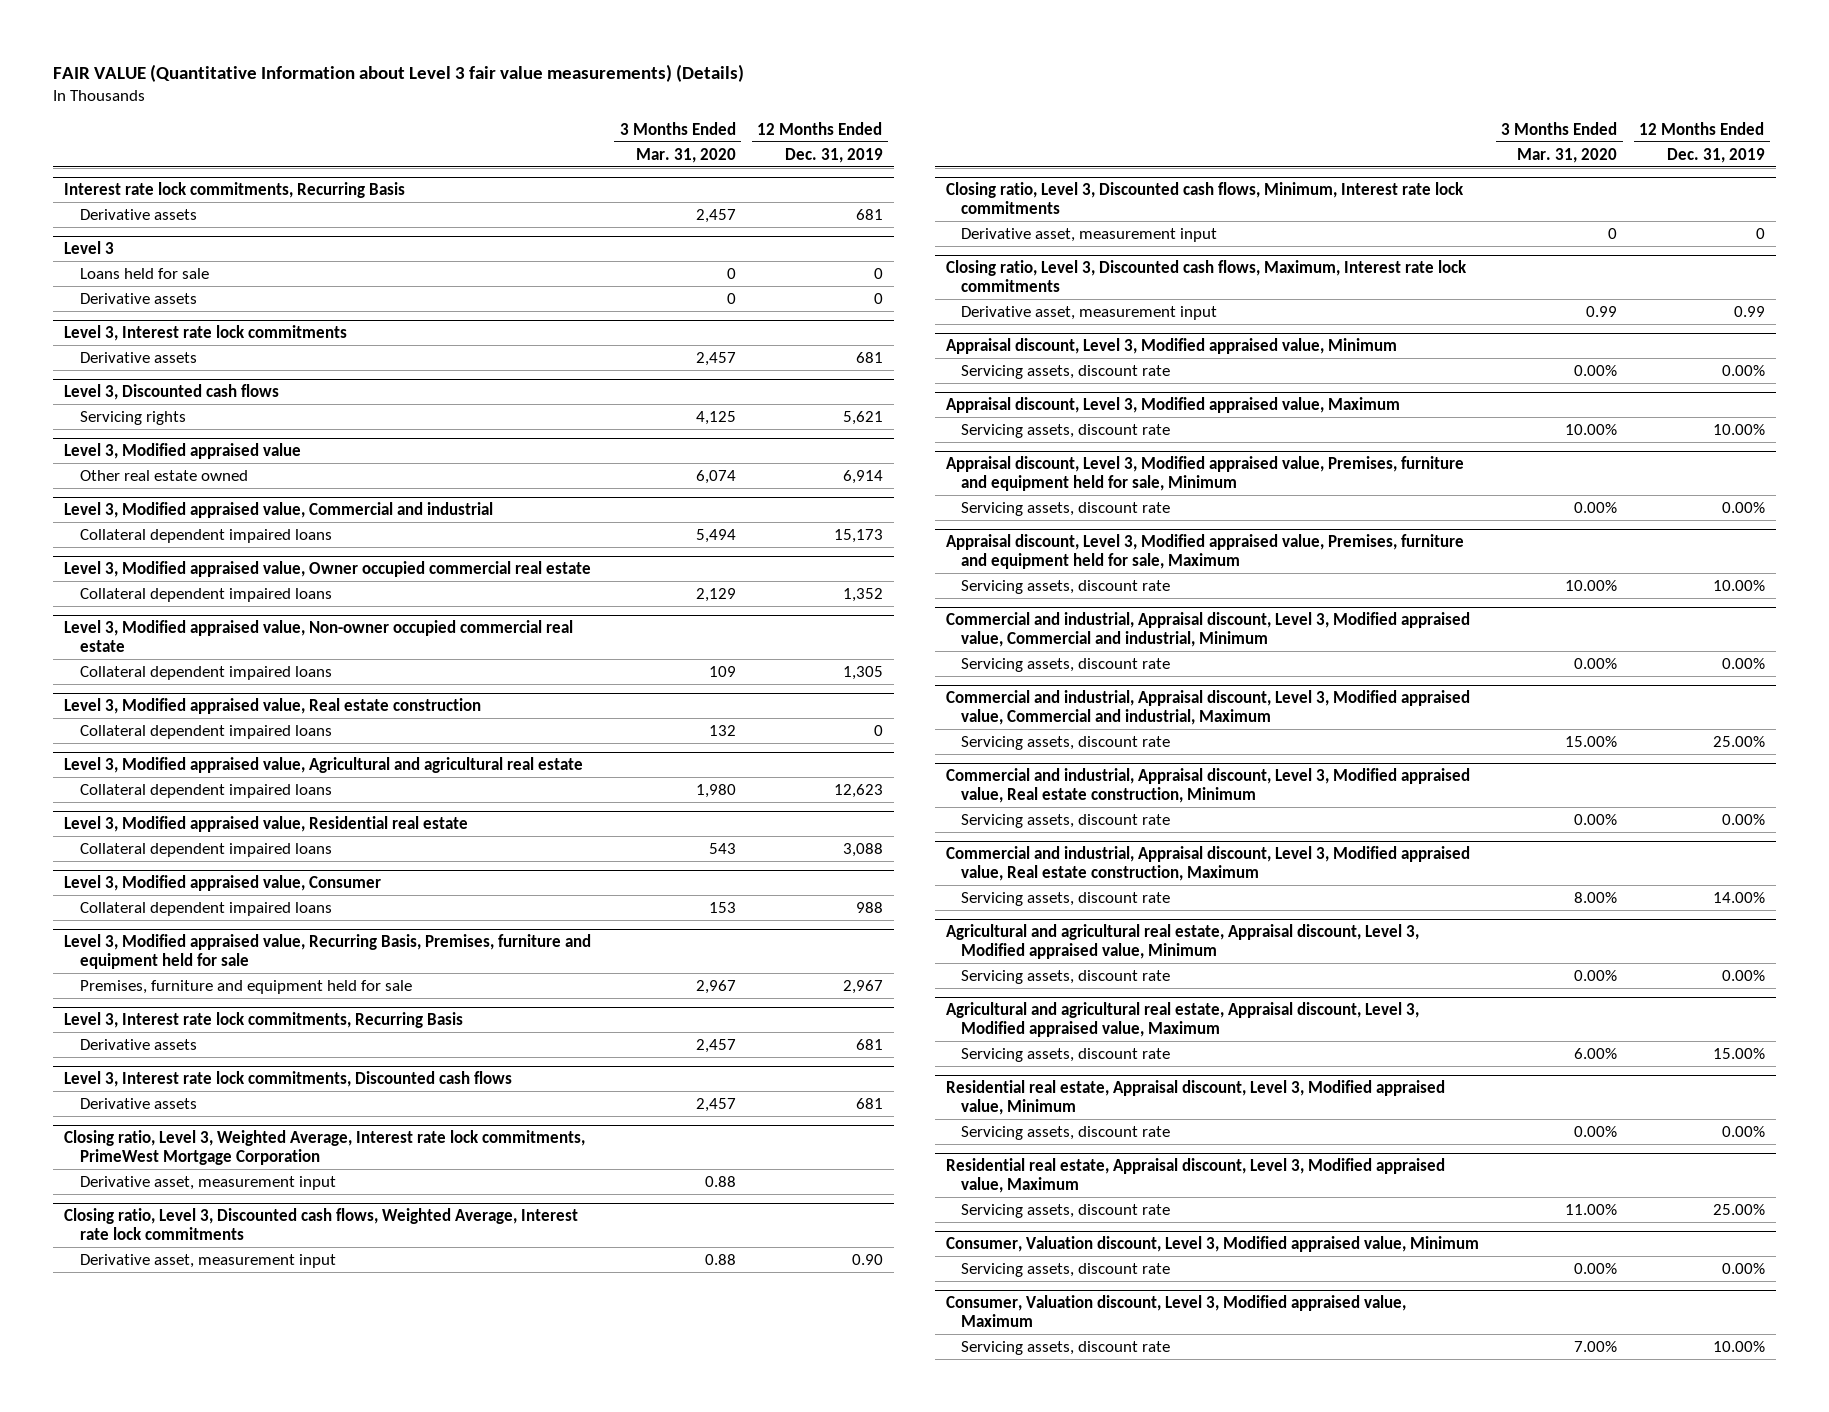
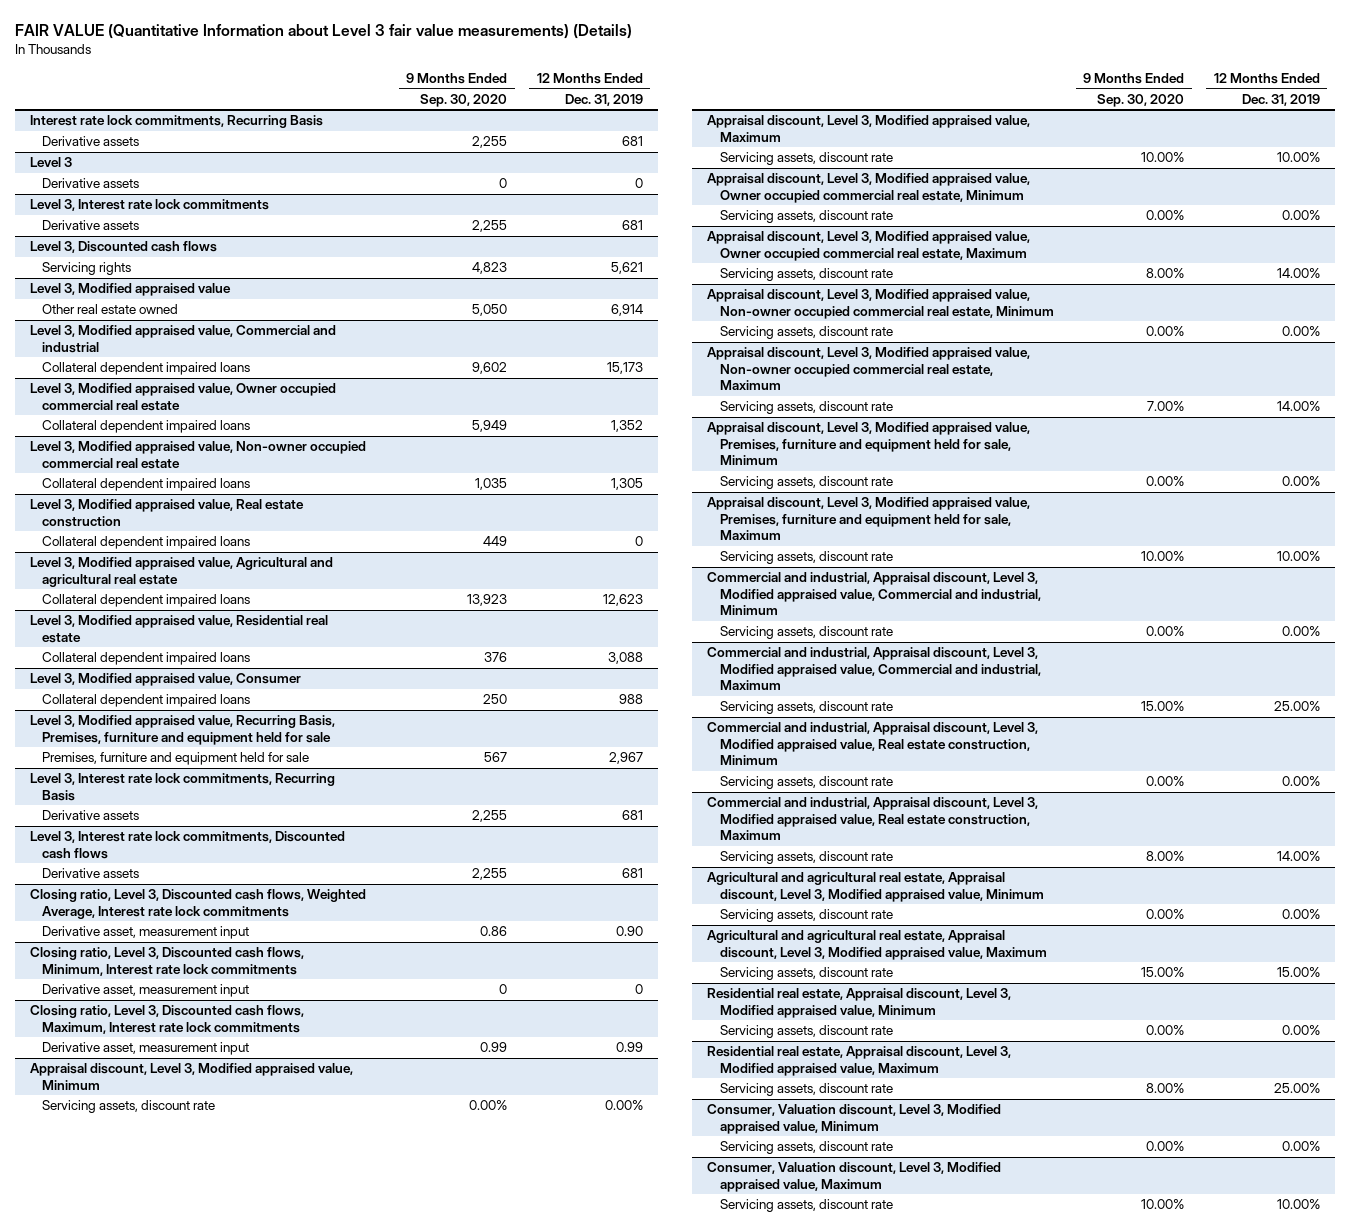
- | 3 Months Ended Mar. 31, 2020 | 12 Months Ended Dec. 31, 2019
+ | 9 Months Ended Sep. 30, 2020 | 12 Months Ended Dec. 31, 2019
@ Level 3
- Loans held for sale | 0 | 0
- Closing ratio, Level 3, Weighted Average, Interest rate lock commitments, PrimeWest Mortgage Corporation
- Derivative asset, measurement input | 0.88 |
+ Appraisal discount, Level 3, Modified appraised value, Owner occupied commercial real estate, Minimum
+ Servicing assets, discount rate | 0.00% | 0.00%
+ Appraisal discount, Level 3, Modified appraised value, Owner occupied commercial real estate, Maximum
+ Servicing assets, discount rate | 8.00% | 14.00%
+ Appraisal discount, Level 3, Modified appraised value, Non-owner occupied commercial real estate, Minimum
+ Servicing assets, discount rate | 0.00% | 0.00%
+ Appraisal discount, Level 3, Modified appraised value, Non-owner occupied commercial real estate, Maximum
+ Servicing assets, discount rate | 7.00% | 14.00%

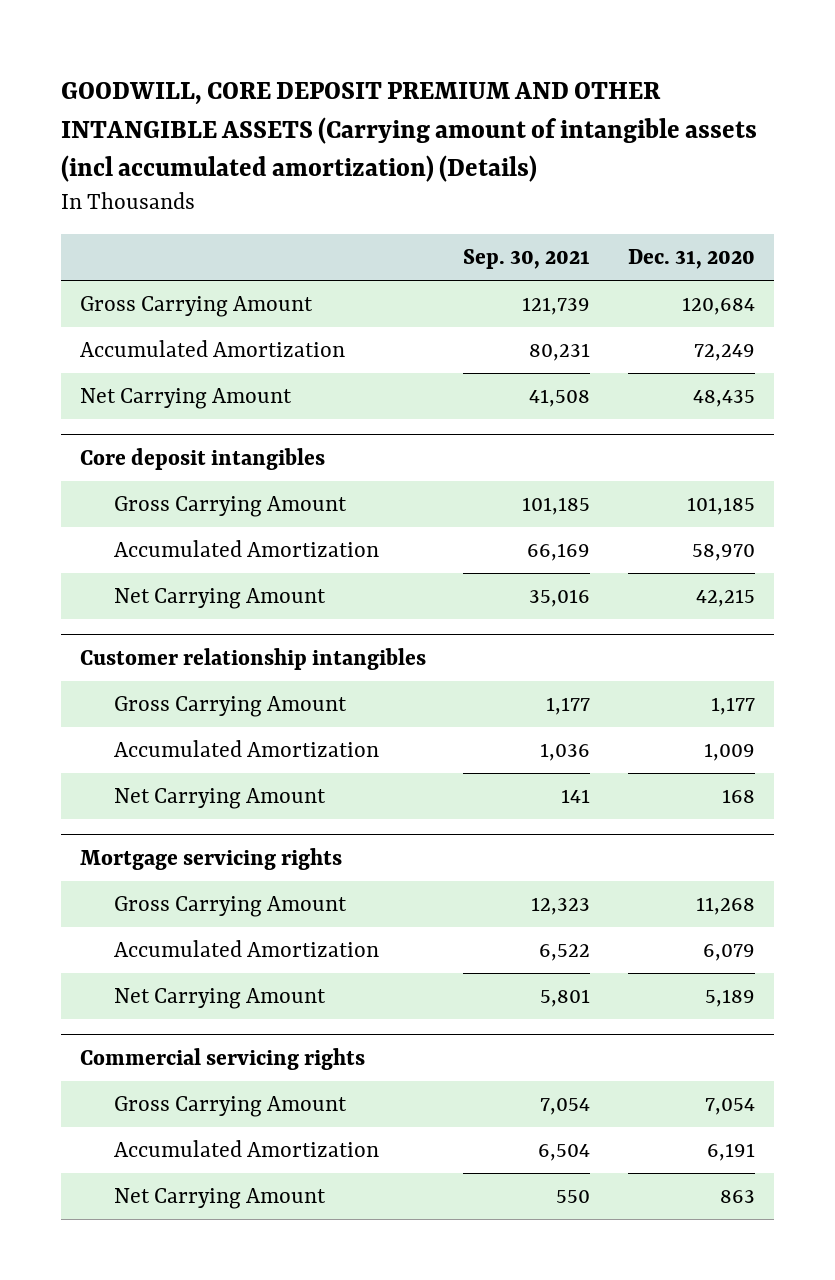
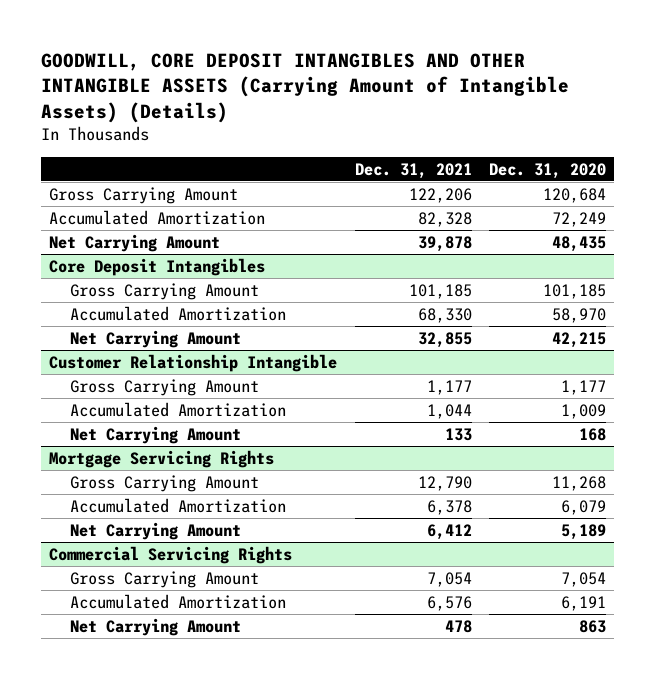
- GOODWILL, CORE DEPOSIT PREMIUM AND OTHER INTANGIBLE ASSETS (Carrying amount of intangible assets (incl accumulated amortization) (Details)
+ GOODWILL, CORE DEPOSIT INTANGIBLES AND OTHER INTANGIBLE ASSETS (Carrying Amount of Intangible Assets) (Details)
- | Sep. 30, 2021 | Dec. 31, 2020
+ | Dec. 31, 2021 | Dec. 31, 2020
- Core deposit intangibles
+ Core Deposit Intangibles
- Customer relationship intangibles
+ Customer Relationship Intangible
- Mortgage servicing rights
+ Mortgage Servicing Rights
- Commercial servicing rights
+ Commercial Servicing Rights

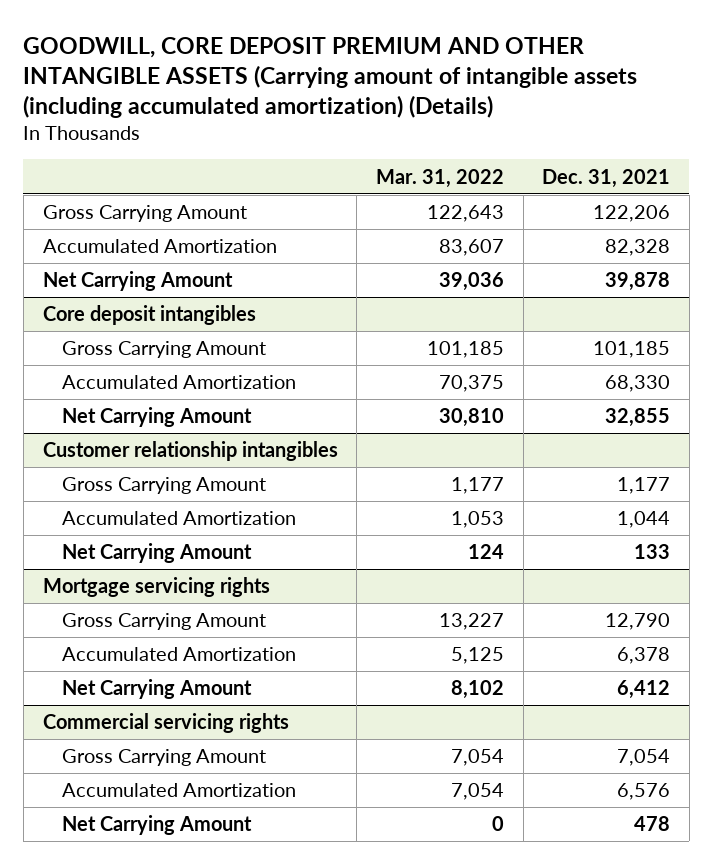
- GOODWILL, CORE DEPOSIT INTANGIBLES AND OTHER INTANGIBLE ASSETS (Carrying Amount of Intangible Assets) (Details)
+ GOODWILL, CORE DEPOSIT PREMIUM AND OTHER INTANGIBLE ASSETS (Carrying amount of intangible assets (including accumulated amortization) (Details)
- | Dec. 31, 2021 | Dec. 31, 2020
+ | Mar. 31, 2022 | Dec. 31, 2021
- Core Deposit Intangibles
+ Core deposit intangibles
- Customer Relationship Intangible
+ Customer relationship intangibles
- Mortgage Servicing Rights
+ Mortgage servicing rights
- Commercial Servicing Rights
+ Commercial servicing rights

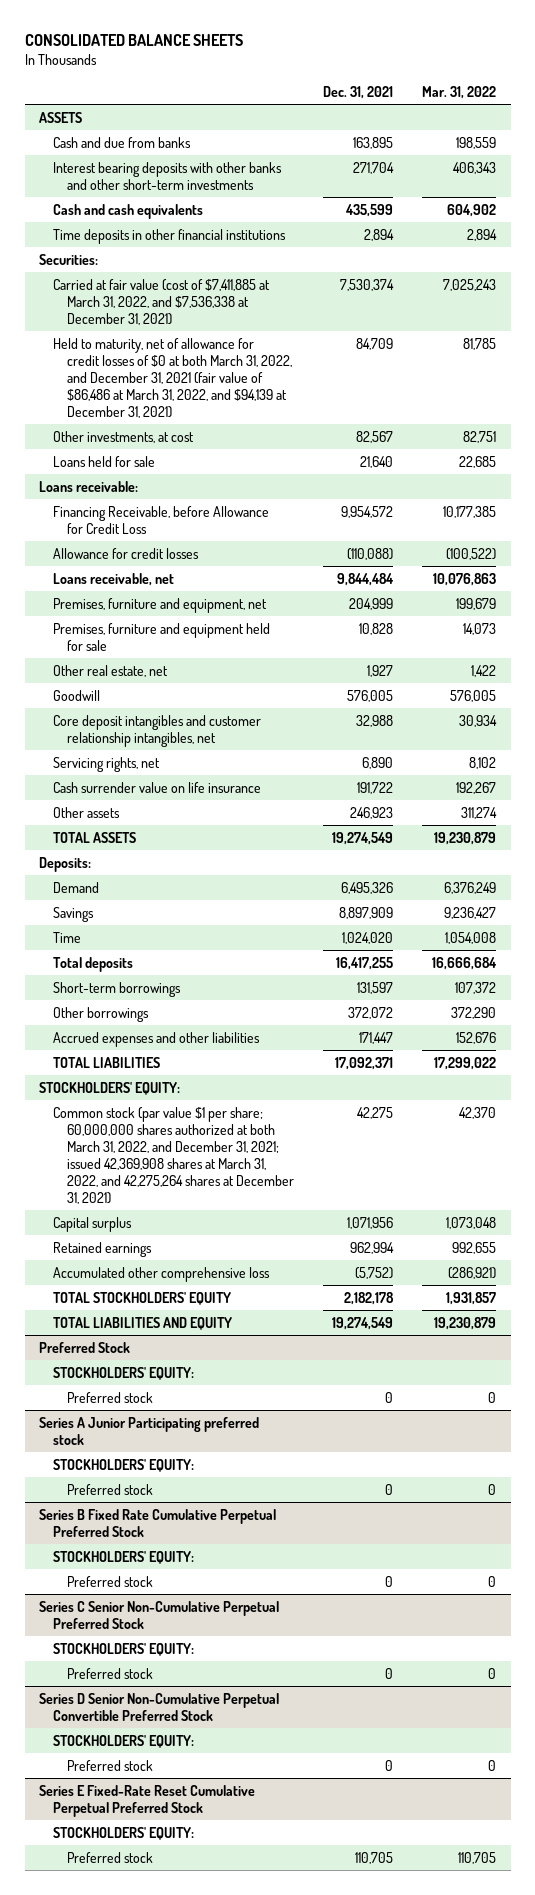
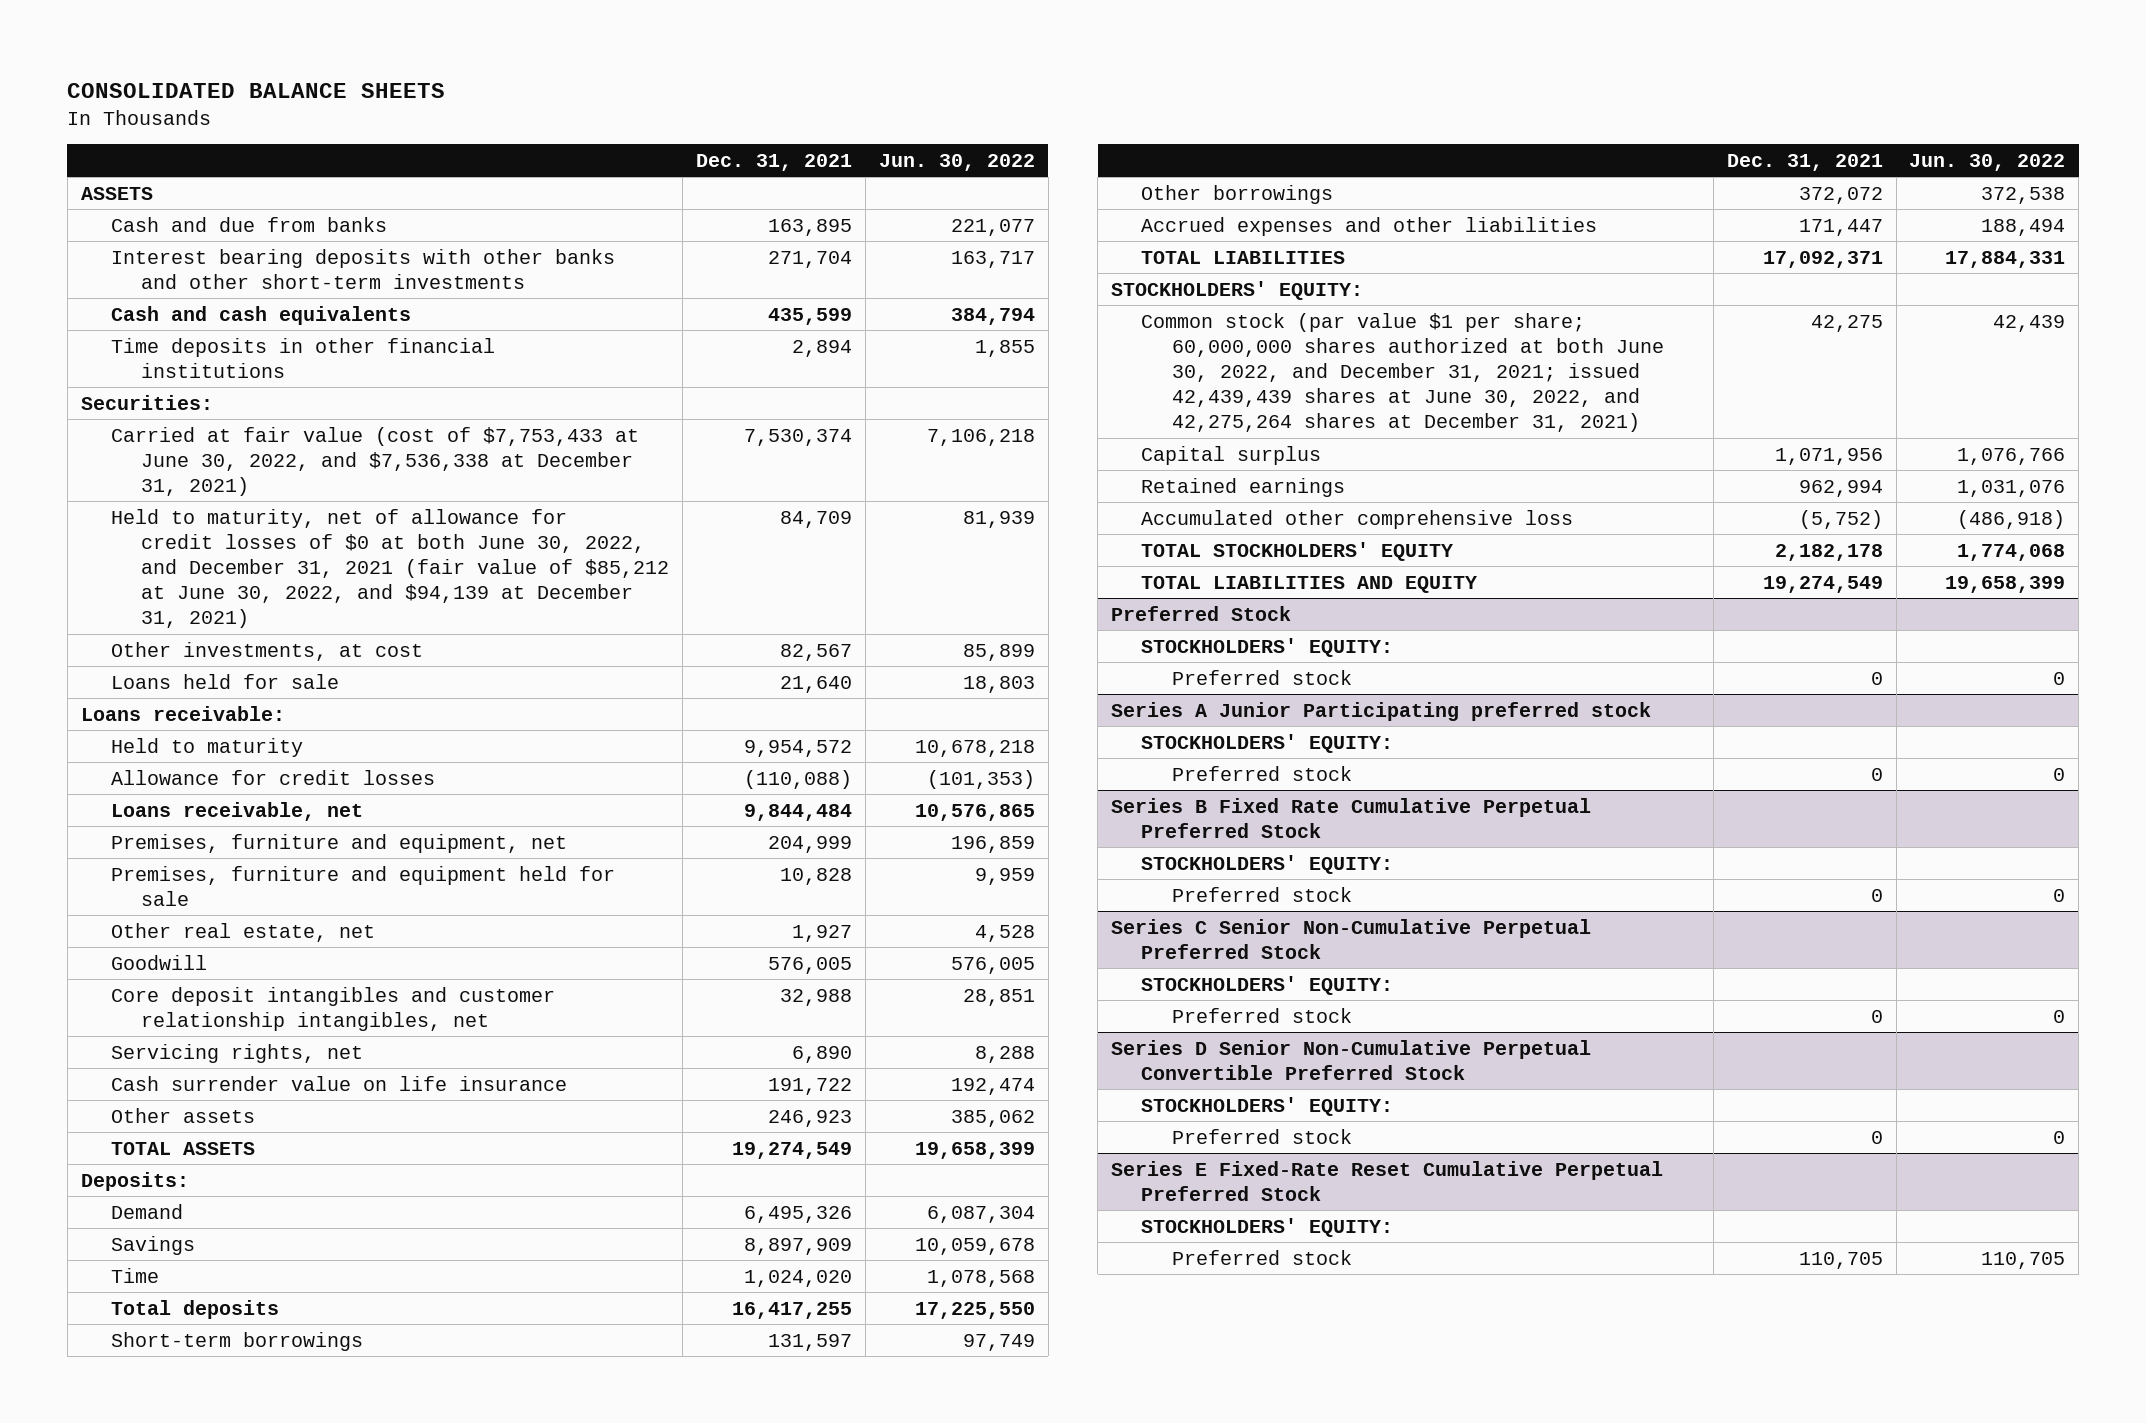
- | Dec. 31, 2021 | Mar. 31, 2022
+ | Dec. 31, 2021 | Jun. 30, 2022
- Carried at fair value (cost of $7,411,885 at March 31, 2022, and $7,536,338 at December 31, 2021) | 7,530,374 | 7,025,243
- Held to maturity, net of allowance for credit losses of $0 at both March 31, 2022, and December 31, 2021 (fair value of $86,486 at March 31, 2022, and $94,139 at December 31, 2021) | 84,709 | 81,785
+ Carried at fair value (cost of $7,753,433 at June 30, 2022, and $7,536,338 at December 31, 2021) | 7,530,374 | 7,106,218
+ Held to maturity, net of allowance for credit losses of $0 at both June 30, 2022, and December 31, 2021 (fair value of $85,212 at June 30, 2022, and $94,139 at December 31, 2021) | 84,709 | 81,939
- Financing Receivable, before Allowance for Credit Loss | 9,954,572 | 10,177,385
+ Held to maturity | 9,954,572 | 10,678,218
- Common stock (par value $1 per share; 60,000,000 shares authorized at both March 31, 2022, and December 31, 2021; issued 42,369,908 shares at March 31, 2022, and 42,275,264 shares at December 31, 2021) | 42,275 | 42,370
+ Common stock (par value $1 per share; 60,000,000 shares authorized at both June 30, 2022, and December 31, 2021; issued 42,439,439 shares at June 30, 2022, and 42,275,264 shares at December 31, 2021) | 42,275 | 42,439

